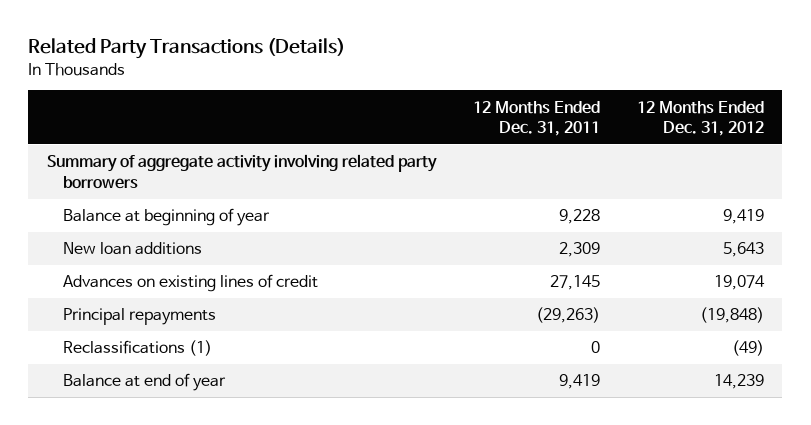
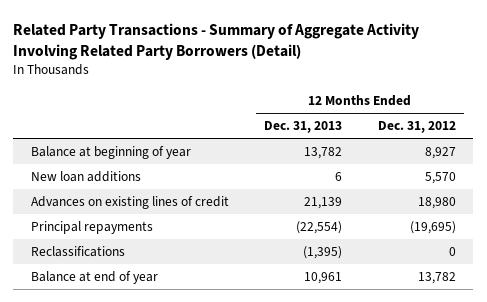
- Related Party Transactions (Details)
+ Related Party Transactions - Summary of Aggregate Activity Involving Related Party Borrowers (Detail)
- | 12 Months Ended Dec. 31, 2011 | 12 Months Ended Dec. 31, 2012
+ | 12 Months Ended Dec. 31, 2013 | 12 Months Ended Dec. 31, 2012
- Summary of aggregate activity involving related party borrowers
- Balance at beginning of year | 9,228 | 9,419
- New loan additions | 2,309 | 5,643
- Advances on existing lines of credit | 27,145 | 19,074
- Principal repayments | (29,263) | (19,848)
- Reclassifications (1) | 0 | (49)
- Balance at end of year | 9,419 | 14,239
+ Balance at beginning of year | 13,782 | 8,927
+ New loan additions | 6 | 5,570
+ Advances on existing lines of credit | 21,139 | 18,980
+ Principal repayments | (22,554) | (19,695)
+ Reclassifications | (1,395) | 0
+ Balance at end of year | 10,961 | 13,782

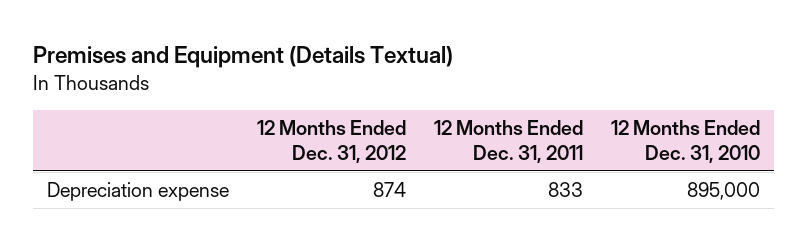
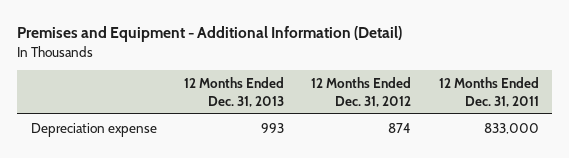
- Premises and Equipment (Details Textual)
+ Premises and Equipment - Additional Information (Detail)
- | 12 Months Ended Dec. 31, 2012 | 12 Months Ended Dec. 31, 2011 | 12 Months Ended Dec. 31, 2010
+ | 12 Months Ended Dec. 31, 2013 | 12 Months Ended Dec. 31, 2012 | 12 Months Ended Dec. 31, 2011
- Depreciation expense | 874 | 833 | 895,000
+ Depreciation expense | 993 | 874 | 833,000

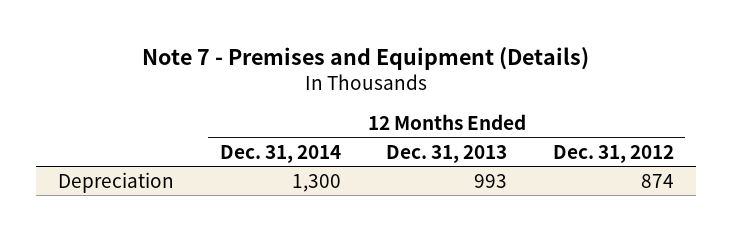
- Premises and Equipment - Additional Information (Detail)
+ Note 7 - Premises and Equipment (Details)
- | 12 Months Ended Dec. 31, 2013 | 12 Months Ended Dec. 31, 2012 | 12 Months Ended Dec. 31, 2011
+ | 12 Months Ended Dec. 31, 2014 | 12 Months Ended Dec. 31, 2013 | 12 Months Ended Dec. 31, 2012
- Depreciation expense | 993 | 874 | 833,000
+ Depreciation | 1,300 | 993 | 874

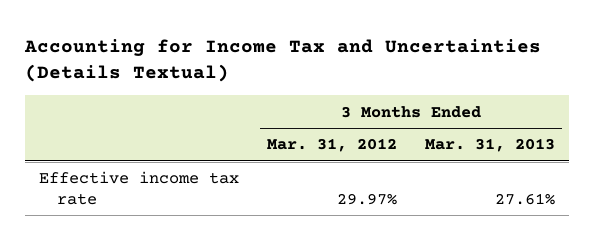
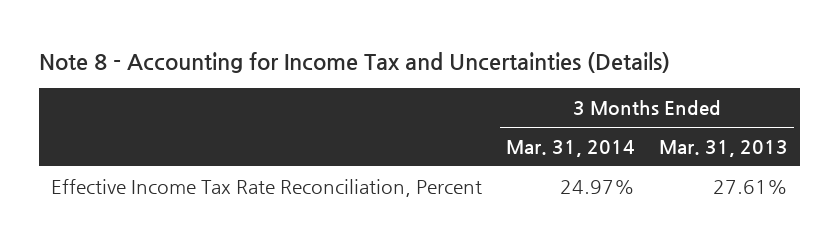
- Accounting for Income Tax and Uncertainties (Details Textual)
+ Note 8 - Accounting for Income Tax and Uncertainties (Details)
- | 3 Months Ended Mar. 31, 2012 | 3 Months Ended Mar. 31, 2013
+ | 3 Months Ended Mar. 31, 2014 | 3 Months Ended Mar. 31, 2013
- Effective income tax rate | 29.97% | 27.61%
+ Effective Income Tax Rate Reconciliation, Percent | 24.97% | 27.61%

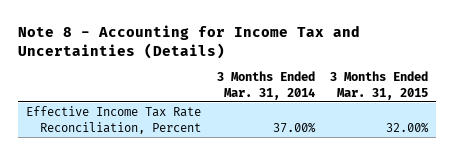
- | 3 Months Ended Mar. 31, 2014 | 3 Months Ended Mar. 31, 2013
+ | 3 Months Ended Mar. 31, 2014 | 3 Months Ended Mar. 31, 2015
- Effective Income Tax Rate Reconciliation, Percent | 24.97% | 27.61%
+ Effective Income Tax Rate Reconciliation, Percent | 37.00% | 32.00%

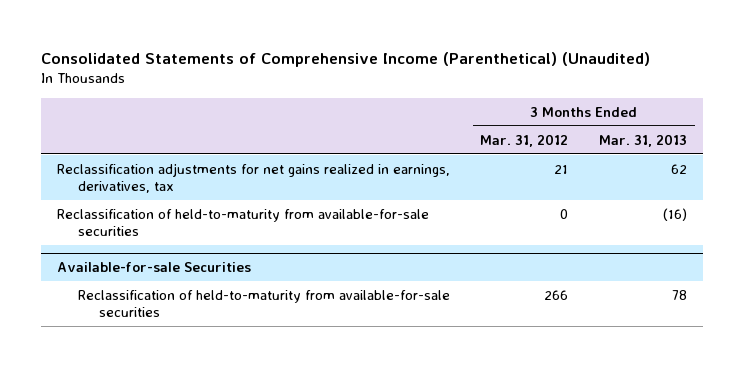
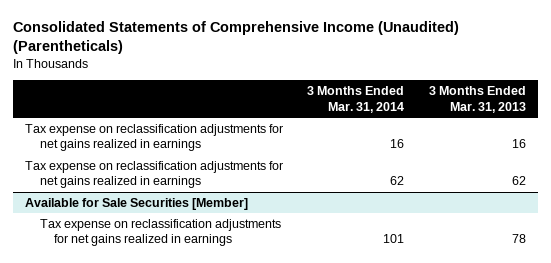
- Consolidated Statements of Comprehensive Income (Parenthetical) (Unaudited)
+ Consolidated Statements of Comprehensive Income (Unaudited) (Parentheticals)
- | 3 Months Ended Mar. 31, 2012 | 3 Months Ended Mar. 31, 2013
+ | 3 Months Ended Mar. 31, 2014 | 3 Months Ended Mar. 31, 2013
- Reclassification adjustments for net gains realized in earnings, derivatives, tax | 21 | 62
- Reclassification of held-to-maturity from available-for-sale securities | 0 | (16)
- Available-for-sale Securities
- Reclassification of held-to-maturity from available-for-sale securities | 266 | 78
+ Tax expense on reclassification adjustments for net gains realized in earnings | 16 | 16
+ Tax expense on reclassification adjustments for net gains realized in earnings | 62 | 62
+ Available for Sale Securities [Member]
+ Tax expense on reclassification adjustments for net gains realized in earnings | 101 | 78

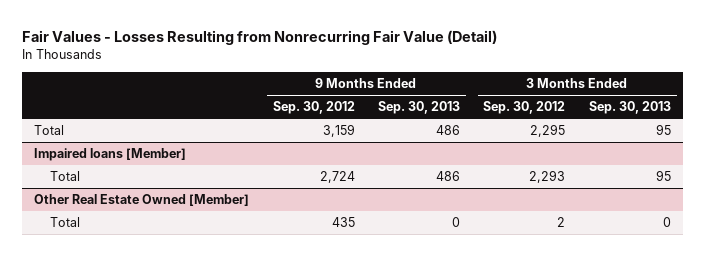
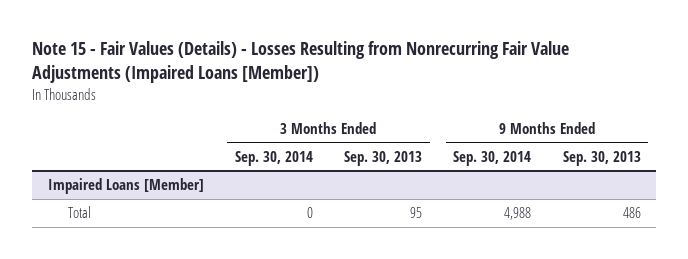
- Fair Values - Losses Resulting from Nonrecurring Fair Value (Detail)
+ Note 15 - Fair Values (Details) - Losses Resulting from Nonrecurring Fair Value Adjustments (Impaired Loans [Member])
- | 9 Months Ended Sep. 30, 2012 | 9 Months Ended Sep. 30, 2013 | 3 Months Ended Sep. 30, 2012 | 3 Months Ended Sep. 30, 2013
+ | 3 Months Ended Sep. 30, 2014 | 3 Months Ended Sep. 30, 2013 | 9 Months Ended Sep. 30, 2014 | 9 Months Ended Sep. 30, 2013
- Total | 3,159 | 486 | 2,295 | 95
- Impaired loans [Member]
+ Impaired Loans [Member]
- Other Real Estate Owned [Member]
- Total | 435 | 0 | 2 | 0

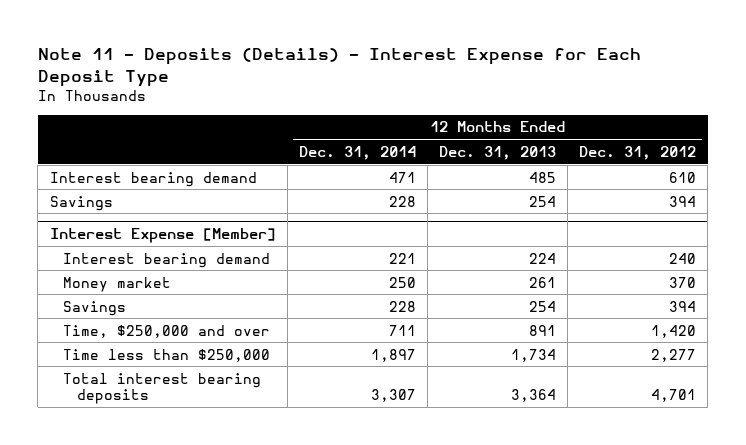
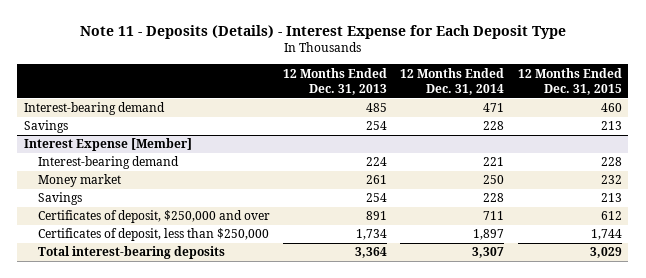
- | 12 Months Ended Dec. 31, 2014 | 12 Months Ended Dec. 31, 2013 | 12 Months Ended Dec. 31, 2012
+ | 12 Months Ended Dec. 31, 2013 | 12 Months Ended Dec. 31, 2014 | 12 Months Ended Dec. 31, 2015
- Interest bearing demand | 471 | 485 | 610
+ Interest-bearing demand | 485 | 471 | 460
@ Interest Expense [Member]
- Interest bearing demand | 221 | 224 | 240
+ Interest-bearing demand | 224 | 221 | 228
- Time, $250,000 and over | 711 | 891 | 1,420
- Time less than $250,000 | 1,897 | 1,734 | 2,277
- Total interest bearing deposits | 3,307 | 3,364 | 4,701
+ Certificates of deposit, $250,000 and over | 891 | 711 | 612
+ Certificates of deposit, less than $250,000 | 1,734 | 1,897 | 1,744
+ Total interest-bearing deposits | 3,364 | 3,307 | 3,029

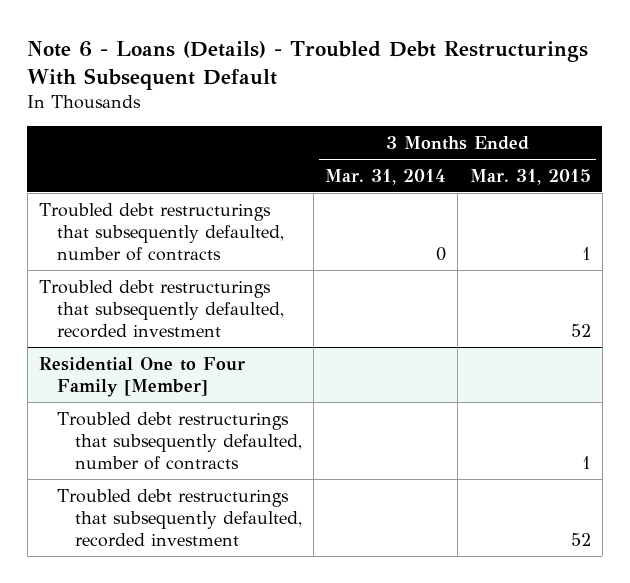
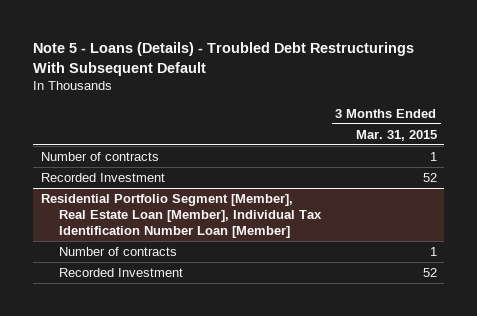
- Note 6 - Loans (Details) - Troubled Debt Restructurings With Subsequent Default
+ Note 5 - Loans (Details) - Troubled Debt Restructurings With Subsequent Default
- | 3 Months Ended Mar. 31, 2014 | 3 Months Ended Mar. 31, 2015
+ | 3 Months Ended Mar. 31, 2015
- Troubled debt restructurings that subsequently defaulted, number of contracts | 0 | 1
- Troubled debt restructurings that subsequently defaulted, recorded investment | | 52
- Residential One to Four Family [Member]
- Troubled debt restructurings that subsequently defaulted, number of contracts | | 1
- Troubled debt restructurings that subsequently defaulted, recorded investment | | 52
+ Number of contracts | 1
+ Recorded Investment | 52
+ Residential Portfolio Segment [Member], Real Estate Loan [Member], Individual Tax Identification Number Loan [Member]
+ Number of contracts | 1
+ Recorded Investment | 52

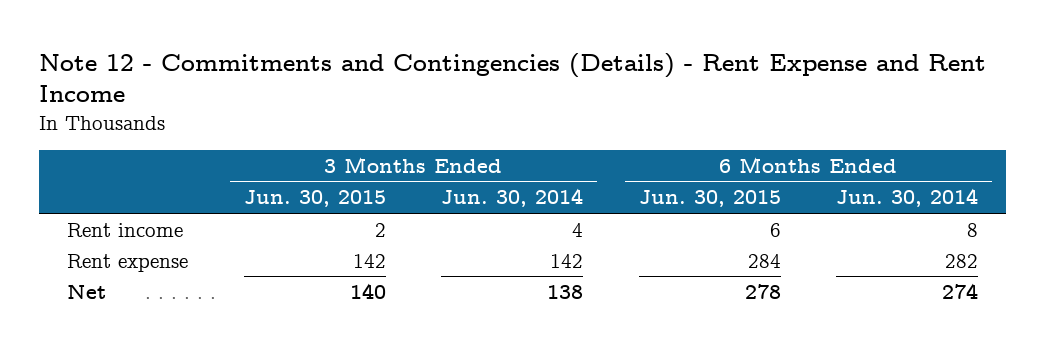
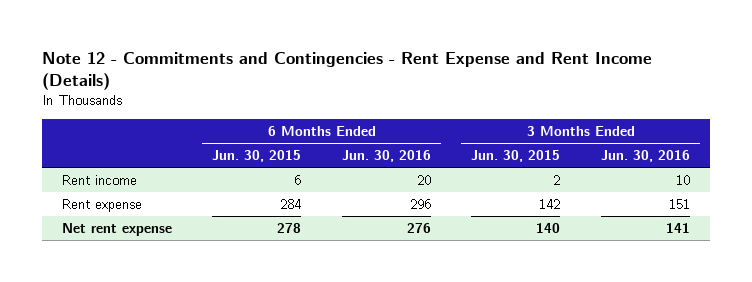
- Note 12 - Commitments and Contingencies (Details) - Rent Expense and Rent Income
+ Note 12 - Commitments and Contingencies - Rent Expense and Rent Income (Details)
- | 3 Months Ended Jun. 30, 2015 | 3 Months Ended Jun. 30, 2014 | 6 Months Ended Jun. 30, 2015 | 6 Months Ended Jun. 30, 2014
+ | 6 Months Ended Jun. 30, 2015 | 6 Months Ended Jun. 30, 2016 | 3 Months Ended Jun. 30, 2015 | 3 Months Ended Jun. 30, 2016
- Net | 140 | 138 | 278 | 274
+ Net rent expense | 278 | 276 | 140 | 141

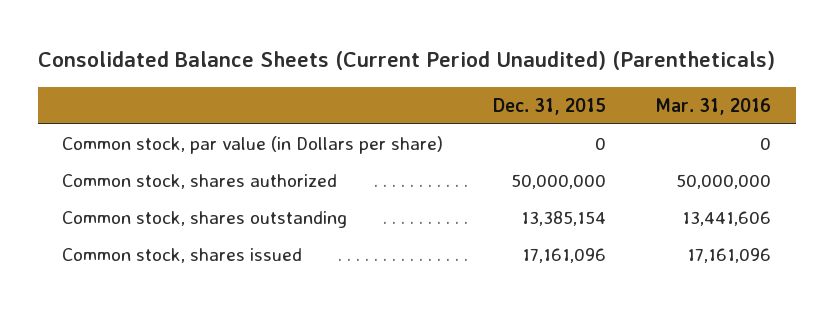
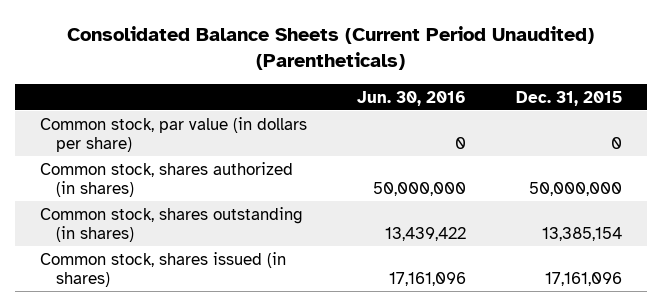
- | Dec. 31, 2015 | Mar. 31, 2016
+ | Jun. 30, 2016 | Dec. 31, 2015
- Common stock, par value (in Dollars per share) | 0 | 0
- Common stock, shares authorized | 50,000,000 | 50,000,000
- Common stock, shares outstanding | 13,385,154 | 13,441,606
- Common stock, shares issued | 17,161,096 | 17,161,096
+ Common stock, par value (in dollars per share) | 0 | 0
+ Common stock, shares authorized (in shares) | 50,000,000 | 50,000,000
+ Common stock, shares outstanding (in shares) | 13,439,422 | 13,385,154
+ Common stock, shares issued (in shares) | 17,161,096 | 17,161,096

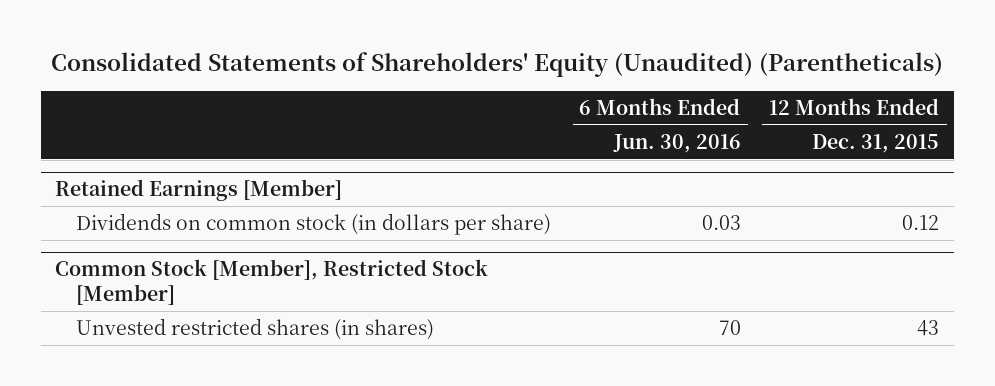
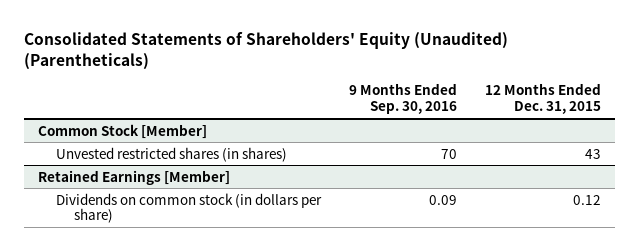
- | 6 Months Ended Jun. 30, 2016 | 12 Months Ended Dec. 31, 2015
+ | 9 Months Ended Sep. 30, 2016 | 12 Months Ended Dec. 31, 2015
+ Common Stock [Member]
+ Unvested restricted shares (in shares) | 70 | 43
- Common Stock [Member], Restricted Stock [Member]
- Unvested restricted shares (in shares) | 70 | 43

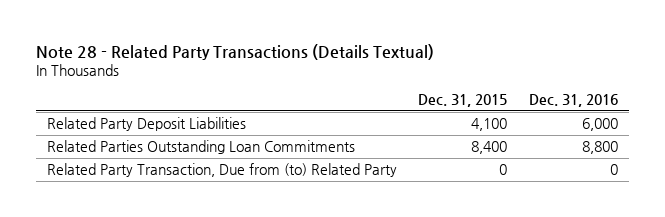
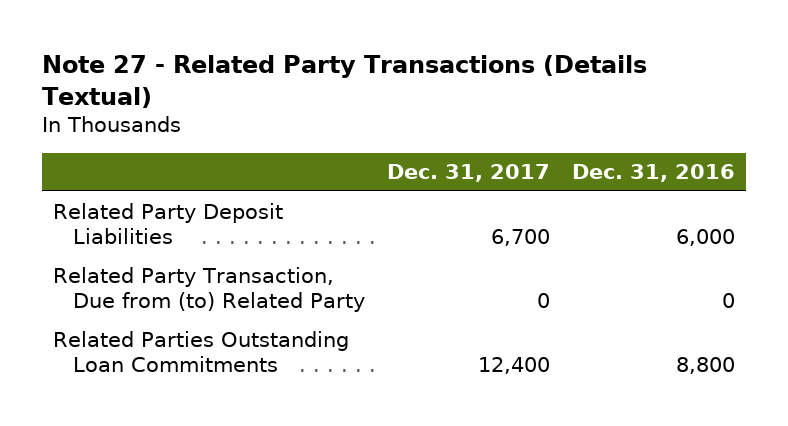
- Note 28 - Related Party Transactions (Details Textual)
+ Note 27 - Related Party Transactions (Details Textual)
- | Dec. 31, 2015 | Dec. 31, 2016
+ | Dec. 31, 2017 | Dec. 31, 2016
moved down: Related Parties Outstanding Loan Commitments | 12,400 | 8,800

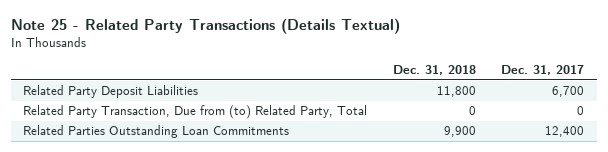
- Note 27 - Related Party Transactions (Details Textual)
+ Note 25 - Related Party Transactions (Details Textual)
- | Dec. 31, 2017 | Dec. 31, 2016
+ | Dec. 31, 2018 | Dec. 31, 2017
- Related Party Transaction, Due from (to) Related Party | 0 | 0
+ Related Party Transaction, Due from (to) Related Party, Total | 0 | 0

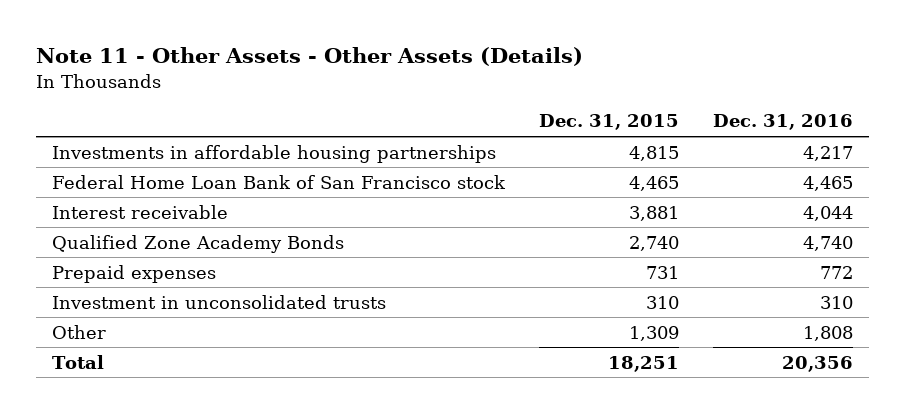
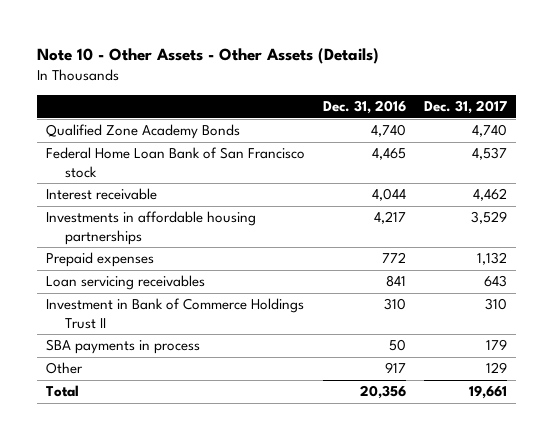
- Note 11 - Other Assets - Other Assets (Details)
+ Note 10 - Other Assets - Other Assets (Details)
- | Dec. 31, 2015 | Dec. 31, 2016
+ | Dec. 31, 2016 | Dec. 31, 2017
moved up: Qualified Zone Academy Bonds | 4,740 | 4,740
moved down: Investments in affordable housing partnerships | 4,217 | 3,529
- Investment in unconsolidated trusts | 310 | 310
- Other | 1,309 | 1,808
+ Loan servicing receivables | 841 | 643
+ Investment in Bank of Commerce Holdings Trust II | 310 | 310
+ SBA payments in process | 50 | 179
+ Other | 917 | 129

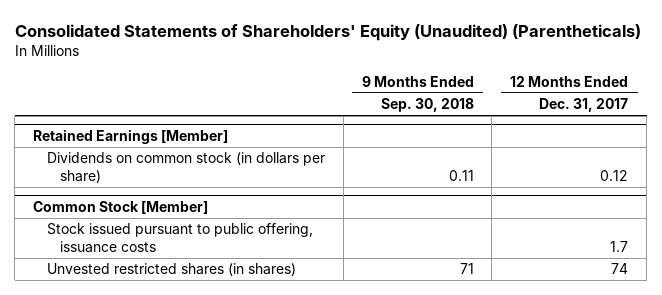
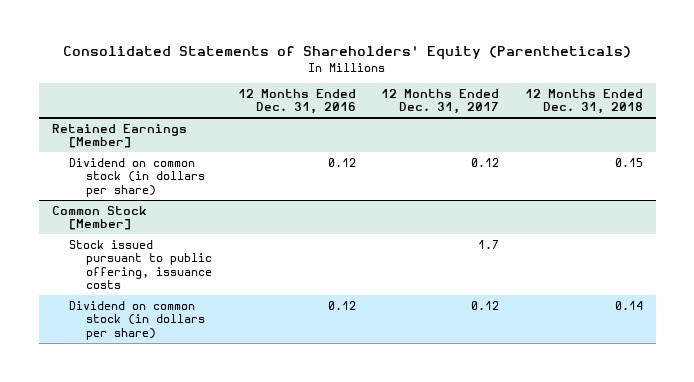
- Consolidated Statements of Shareholders' Equity (Unaudited) (Parentheticals)
+ Consolidated Statements of Shareholders' Equity (Parentheticals)
- | 9 Months Ended Sep. 30, 2018 | 12 Months Ended Dec. 31, 2017
+ | 12 Months Ended Dec. 31, 2016 | 12 Months Ended Dec. 31, 2017 | 12 Months Ended Dec. 31, 2018
@ Retained Earnings [Member]
- Dividends on common stock (in dollars per share) | 0.11 | 0.12
+ Dividend on common stock (in dollars per share) | 0.12 | 0.12 | 0.15
@ Common Stock [Member]
- Unvested restricted shares (in shares) | 71 | 74
+ Dividend on common stock (in dollars per share) | 0.12 | 0.12 | 0.14

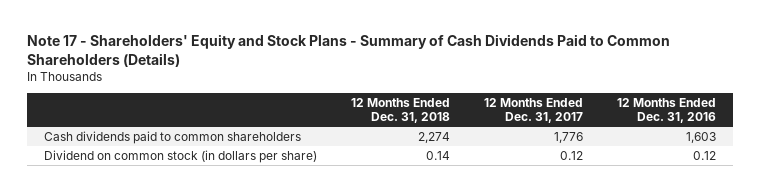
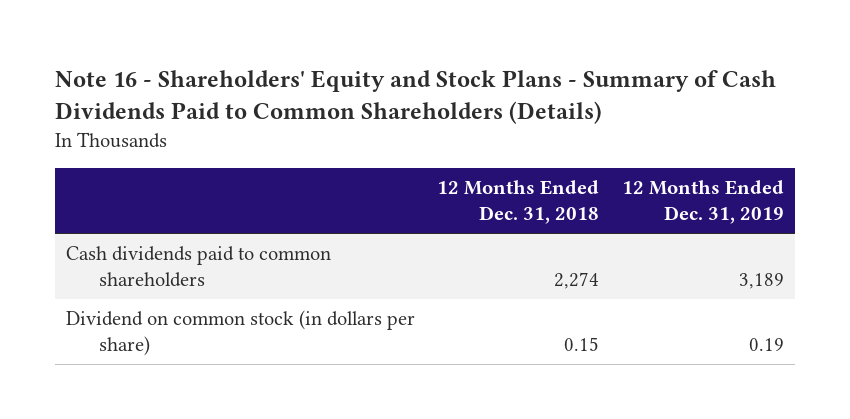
- Note 17 - Shareholders' Equity and Stock Plans - Summary of Cash Dividends Paid to Common Shareholders (Details)
+ Note 16 - Shareholders' Equity and Stock Plans - Summary of Cash Dividends Paid to Common Shareholders (Details)
- | 12 Months Ended Dec. 31, 2018 | 12 Months Ended Dec. 31, 2017 | 12 Months Ended Dec. 31, 2016
+ | 12 Months Ended Dec. 31, 2018 | 12 Months Ended Dec. 31, 2019
- Dividend on common stock (in dollars per share) | 0.14 | 0.12 | 0.12
+ Dividend on common stock (in dollars per share) | 0.15 | 0.19

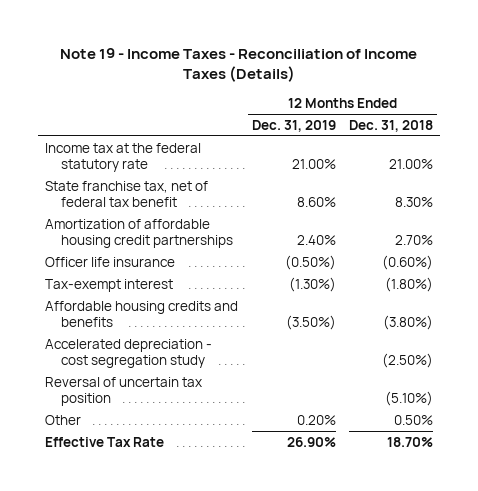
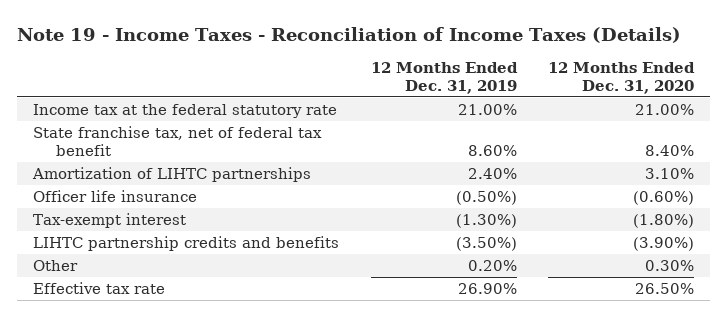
- | 12 Months Ended Dec. 31, 2019 | 12 Months Ended Dec. 31, 2018
+ | 12 Months Ended Dec. 31, 2019 | 12 Months Ended Dec. 31, 2020
- Amortization of affordable housing credit partnerships | 2.40% | 2.70%
+ Amortization of LIHTC partnerships | 2.40% | 3.10%
- Affordable housing credits and benefits | (3.50%) | (3.80%)
- Accelerated depreciation - cost segregation study | | (2.50%)
- Reversal of uncertain tax position | | (5.10%)
+ LIHTC partnership credits and benefits | (3.50%) | (3.90%)
- Effective Tax Rate | 26.90% | 18.70%
+ Effective tax rate | 26.90% | 26.50%

